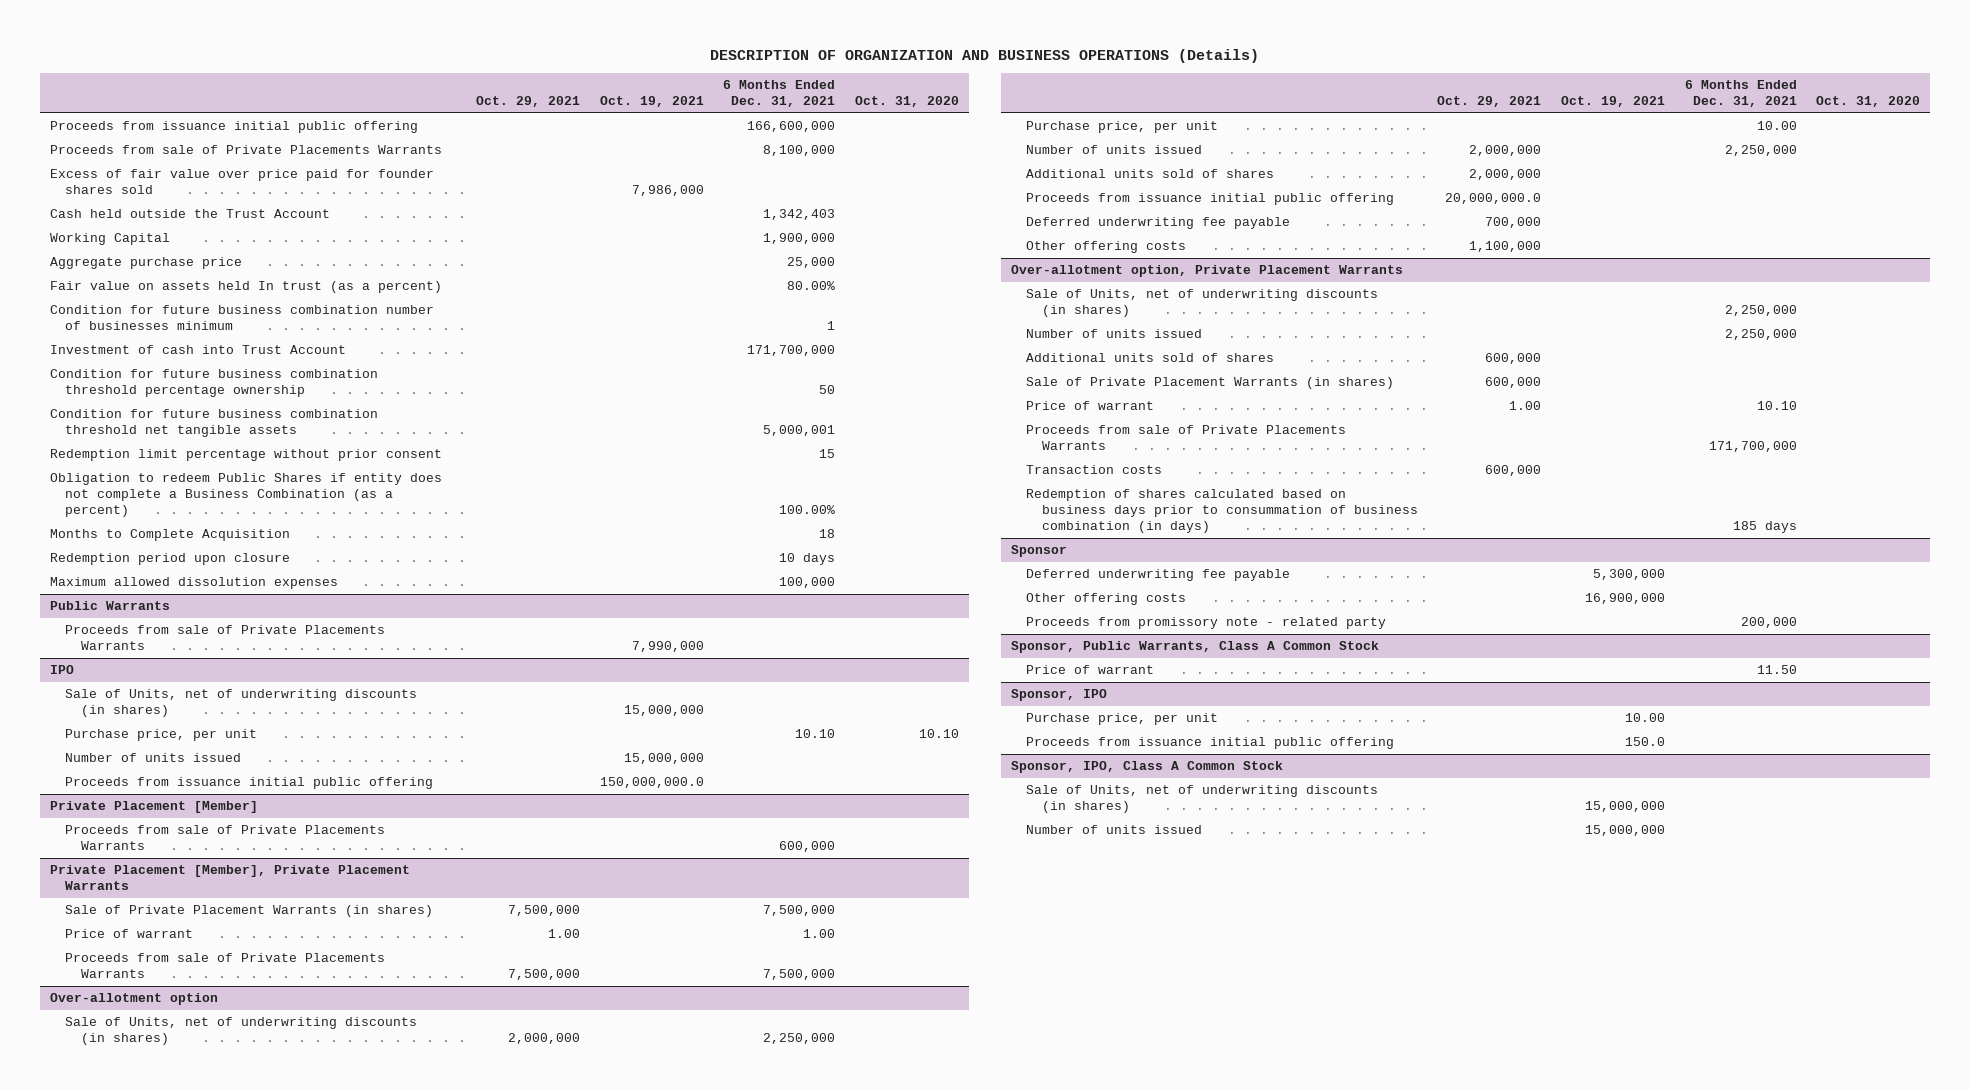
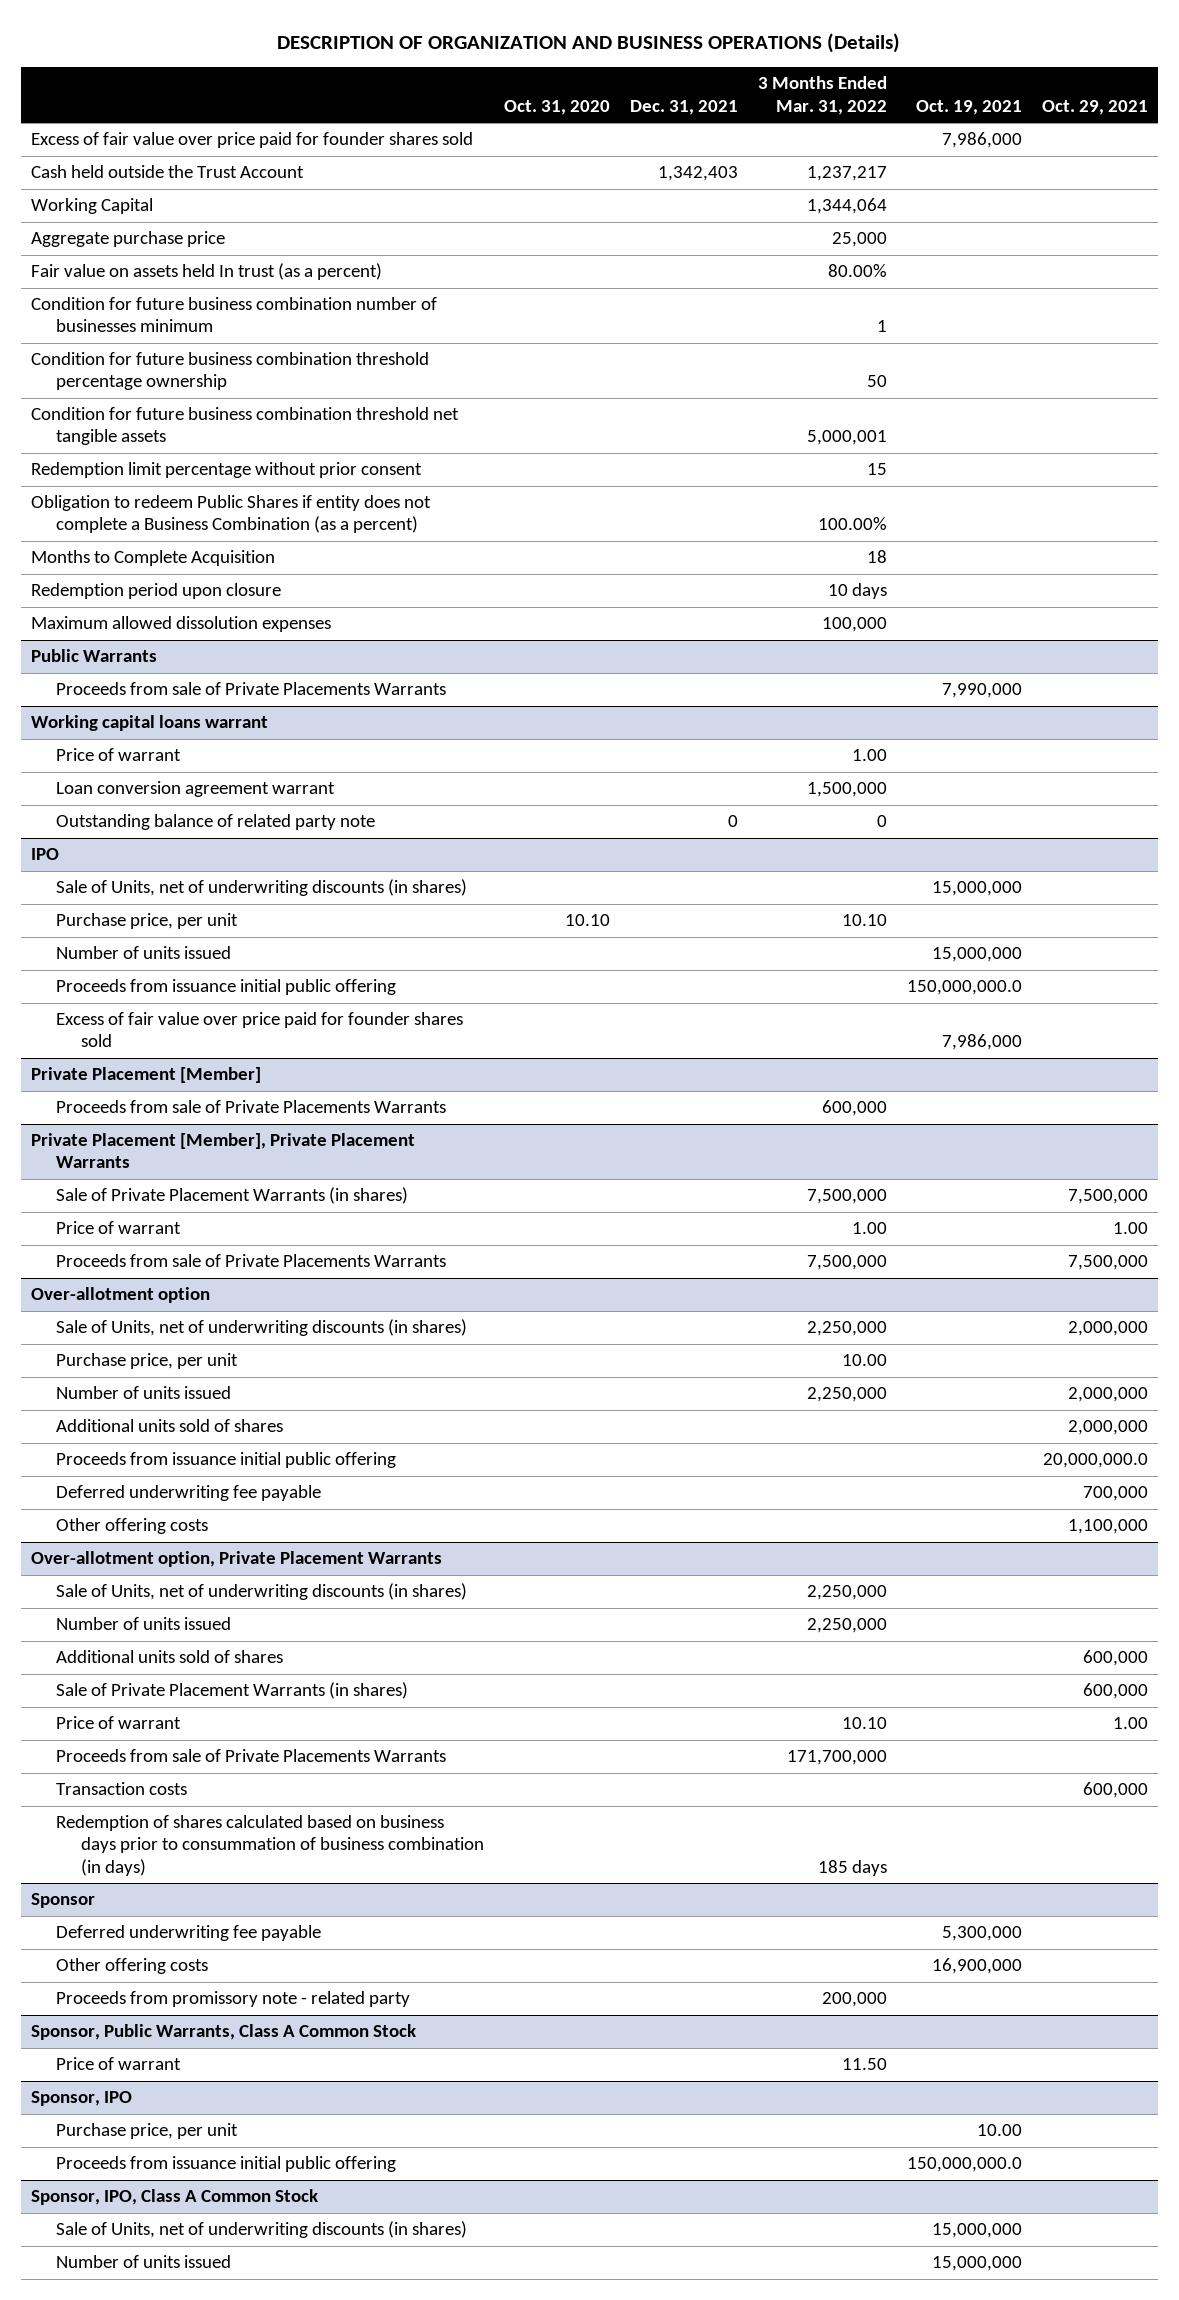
- | Oct. 29, 2021 | Oct. 19, 2021 | 6 Months Ended Dec. 31, 2021 | Oct. 31, 2020
+ | Oct. 31, 2020 | Dec. 31, 2021 | 3 Months Ended Mar. 31, 2022 | Oct. 19, 2021 | Oct. 29, 2021
- Proceeds from issuance initial public offering | | | 166,600,000 |
- Proceeds from sale of Private Placements Warrants | | | 8,100,000 |
- Investment of cash into Trust Account | | | 171,700,000 |
+ Working capital loans warrant
+ Price of warrant | | | 1.00 | |
+ Loan conversion agreement warrant | | | 1,500,000 | |
+ Outstanding balance of related party note | | 0 | 0 | |
@ IPO
+ Excess of fair value over price paid for founder shares sold | | | | 7,986,000 |
@ Sponsor, IPO
- Proceeds from issuance initial public offering | | 150.0 | |
+ Proceeds from issuance initial public offering | | | | 150,000,000.0 |

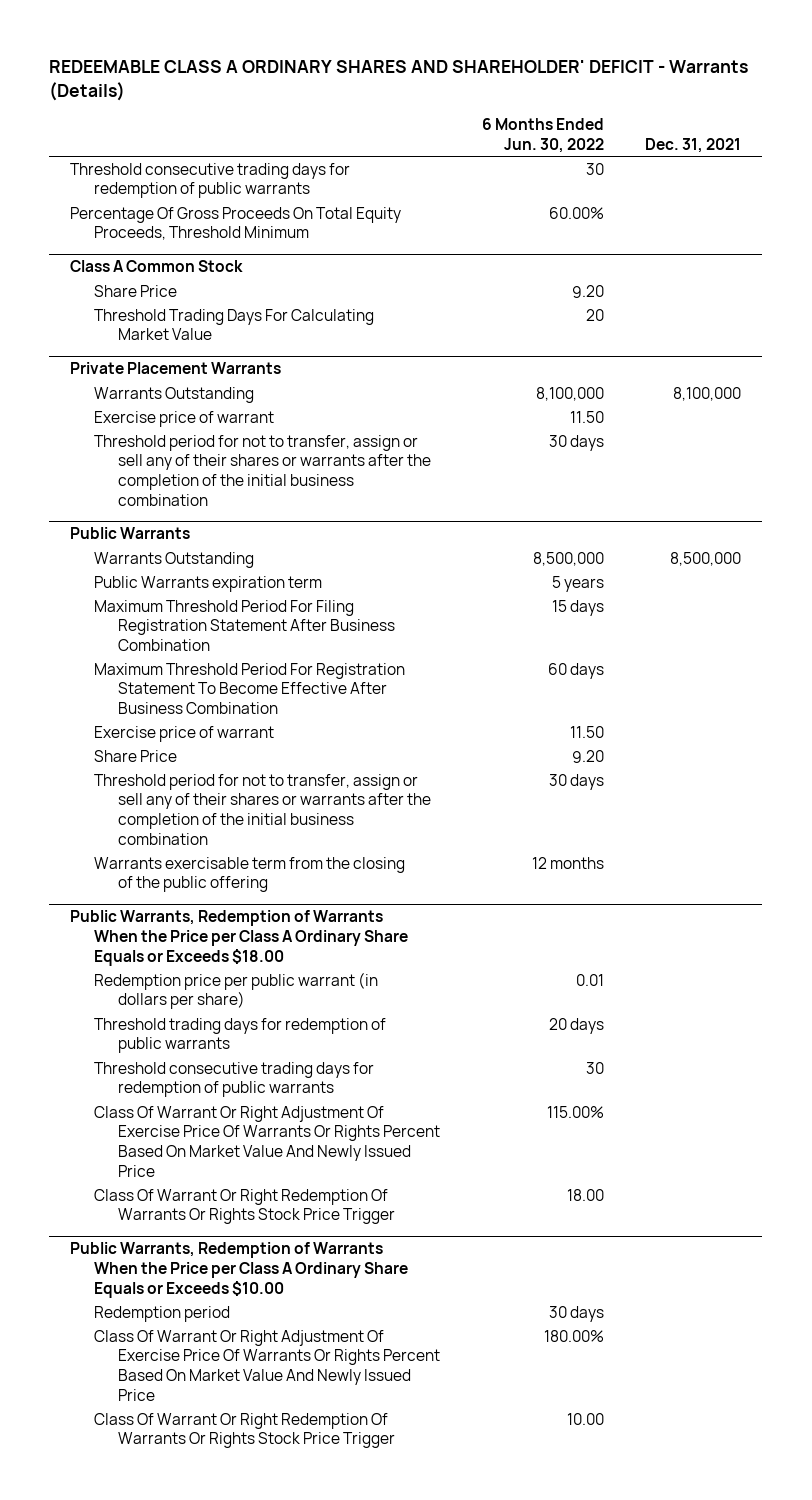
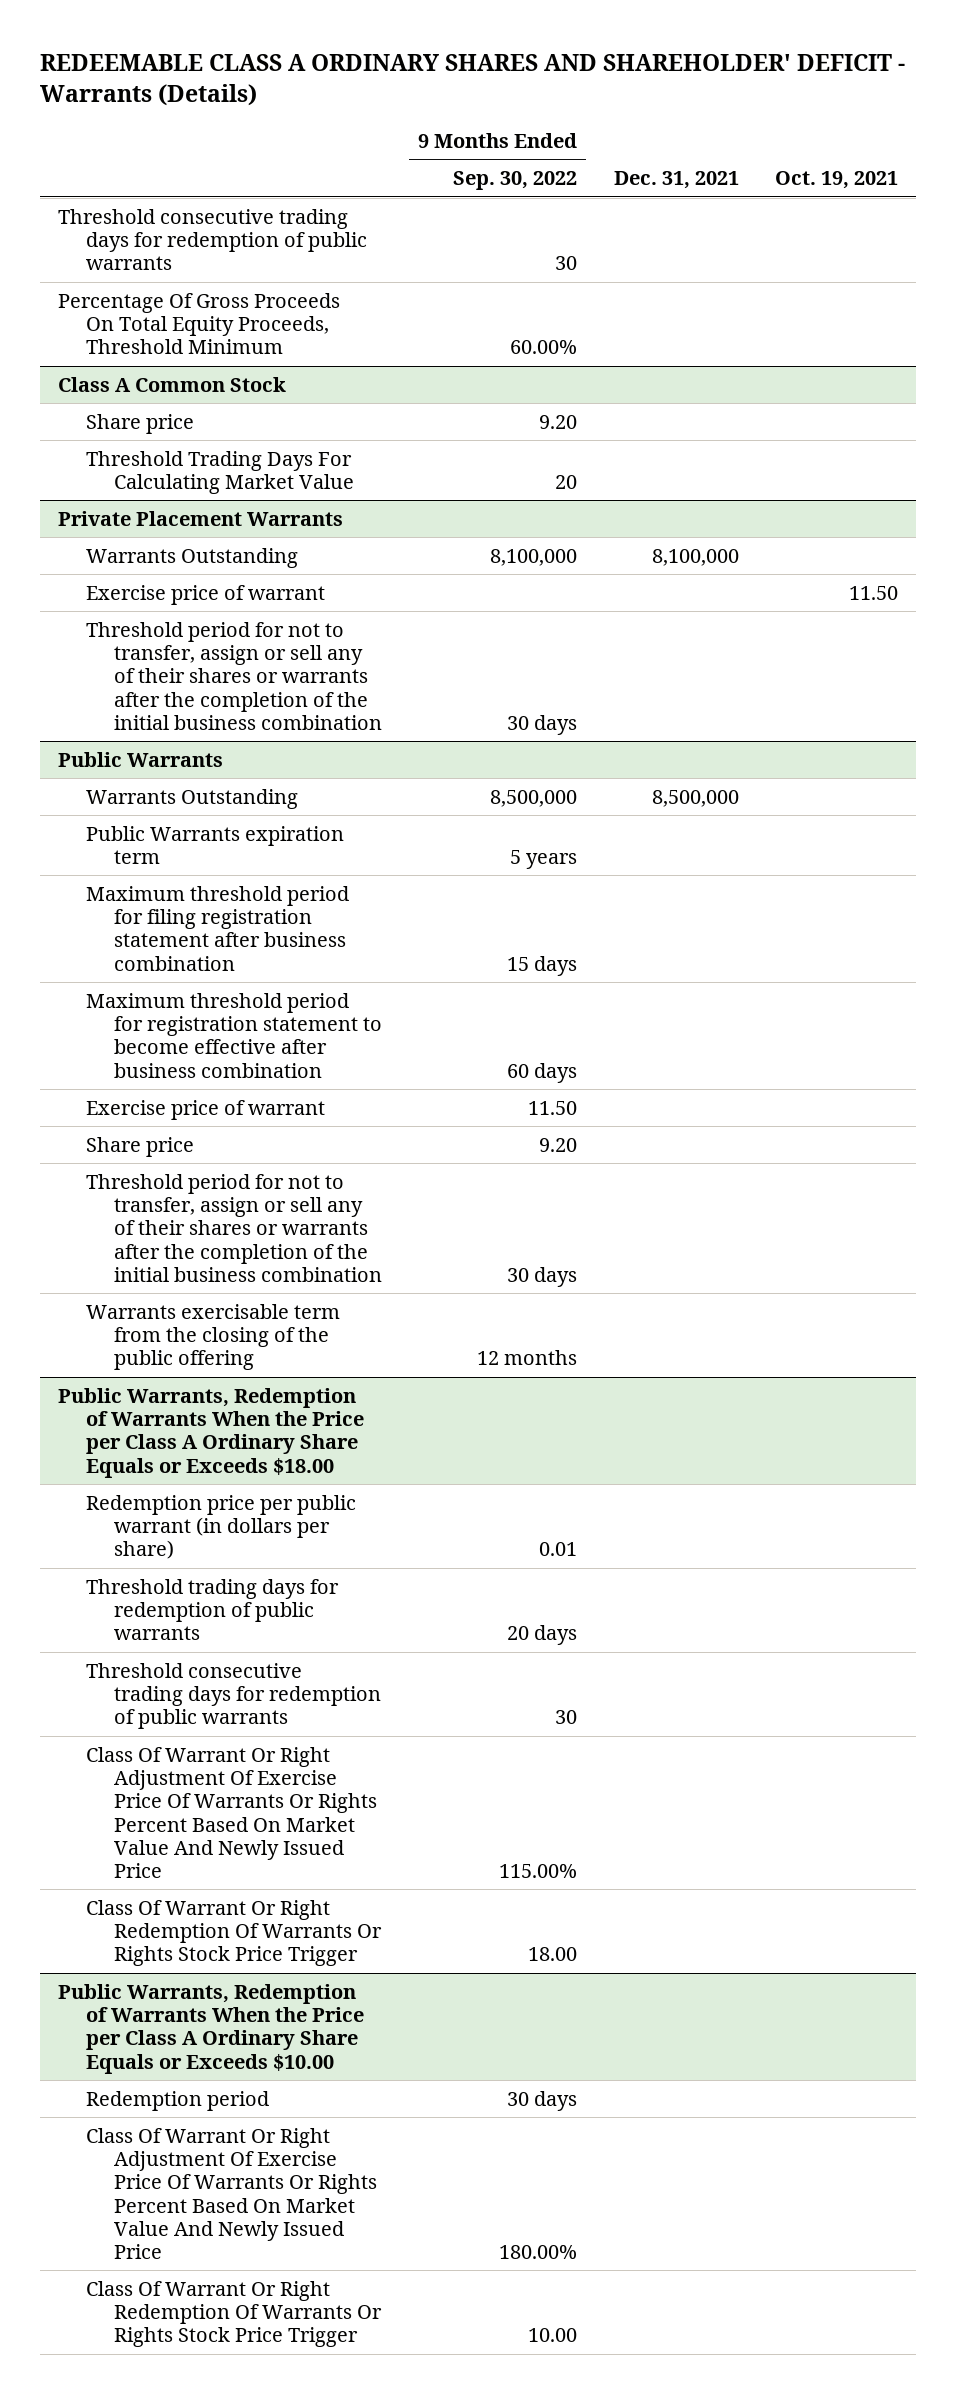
- | 6 Months Ended Jun. 30, 2022 | Dec. 31, 2021
+ | 9 Months Ended Sep. 30, 2022 | Dec. 31, 2021 | Oct. 19, 2021
@ Class A Common Stock
- Share Price | 9.20 |
+ Share price | 9.20 | |
@ Public Warrants
- Maximum Threshold Period For Filing Registration Statement After Business Combination | 15 days |
- Maximum Threshold Period For Registration Statement To Become Effective After Business Combination | 60 days |
+ Maximum threshold period for filing registration statement after business combination | 15 days | |
+ Maximum threshold period for registration statement to become effective after business combination | 60 days | |
- Share Price | 9.20 |
+ Share price | 9.20 | |

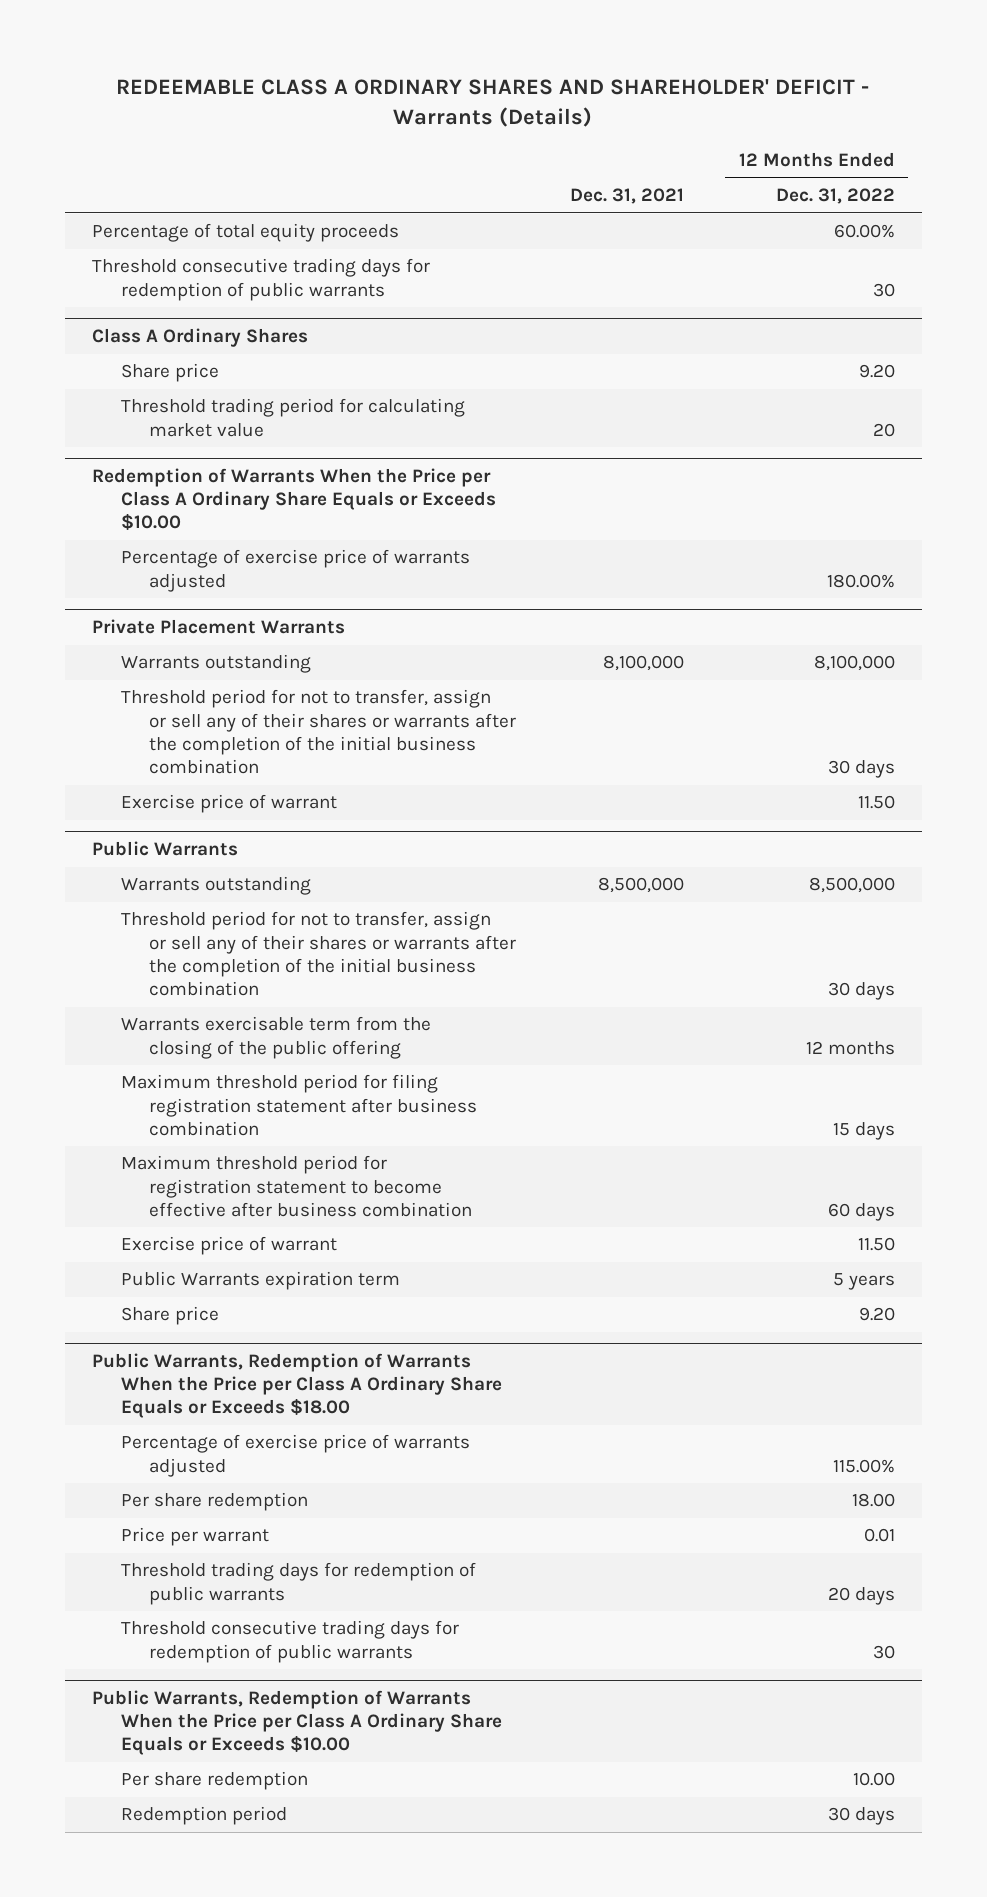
- | 9 Months Ended Sep. 30, 2022 | Dec. 31, 2021 | Oct. 19, 2021
+ | Dec. 31, 2021 | 12 Months Ended Dec. 31, 2022
+ Percentage of total equity proceeds | | 60.00%
- Percentage Of Gross Proceeds On Total Equity Proceeds, Threshold Minimum | 60.00% | |
- Class A Common Stock
+ Class A Ordinary Shares
- Threshold Trading Days For Calculating Market Value | 20 | |
+ Threshold trading period for calculating market value | | 20
+ Redemption of Warrants When the Price per Class A Ordinary Share Equals or Exceeds $10.00
+ Percentage of exercise price of warrants adjusted | | 180.00%
@ Private Placement Warrants
- Warrants Outstanding | 8,100,000 | 8,100,000 |
+ Warrants outstanding | 8,100,000 | 8,100,000
moved down: Exercise price of warrant | | 11.50
@ Public Warrants
- Warrants Outstanding | 8,500,000 | 8,500,000 |
+ Warrants outstanding | 8,500,000 | 8,500,000
moved up: Threshold period for not to transfer, assign or sell any of their shares or warrants after the completion of the initial business combination | | 30 days
moved up: Warrants exercisable term from the closing of the public offering | | 12 months
moved down: Public Warrants expiration term | | 5 years
@ Public Warrants, Redemption of Warrants When the Price per Class A Ordinary Share Equals or Exceeds $18.00
- Redemption price per public warrant (in dollars per share) | 0.01 | |
+ Percentage of exercise price of warrants adjusted | | 115.00%
+ Per share redemption | | 18.00
+ Price per warrant | | 0.01
- Class Of Warrant Or Right Adjustment Of Exercise Price Of Warrants Or Rights Percent Based On Market Value And Newly Issued Price | 115.00% | |
- Class Of Warrant Or Right Redemption Of Warrants Or Rights Stock Price Trigger | 18.00 | |
@ Public Warrants, Redemption of Warrants When the Price per Class A Ordinary Share Equals or Exceeds $10.00
+ Per share redemption | | 10.00
- Class Of Warrant Or Right Adjustment Of Exercise Price Of Warrants Or Rights Percent Based On Market Value And Newly Issued Price | 180.00% | |
- Class Of Warrant Or Right Redemption Of Warrants Or Rights Stock Price Trigger | 10.00 | |

